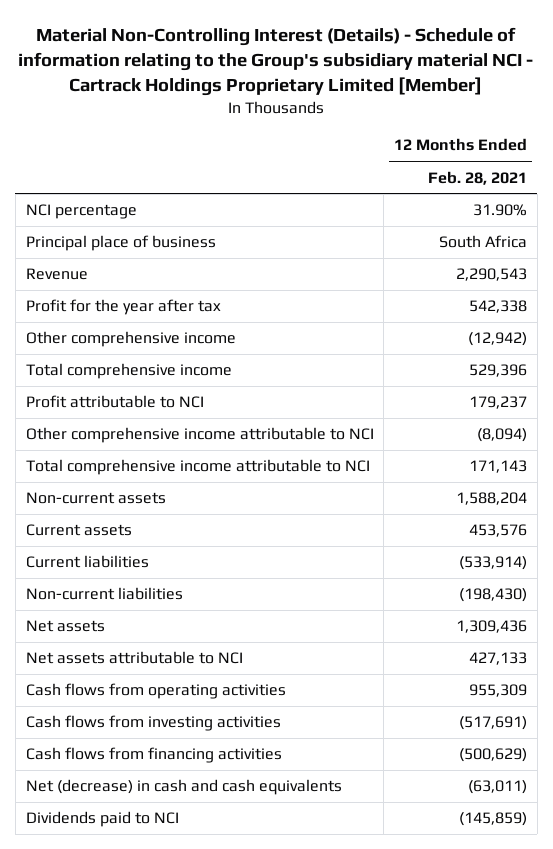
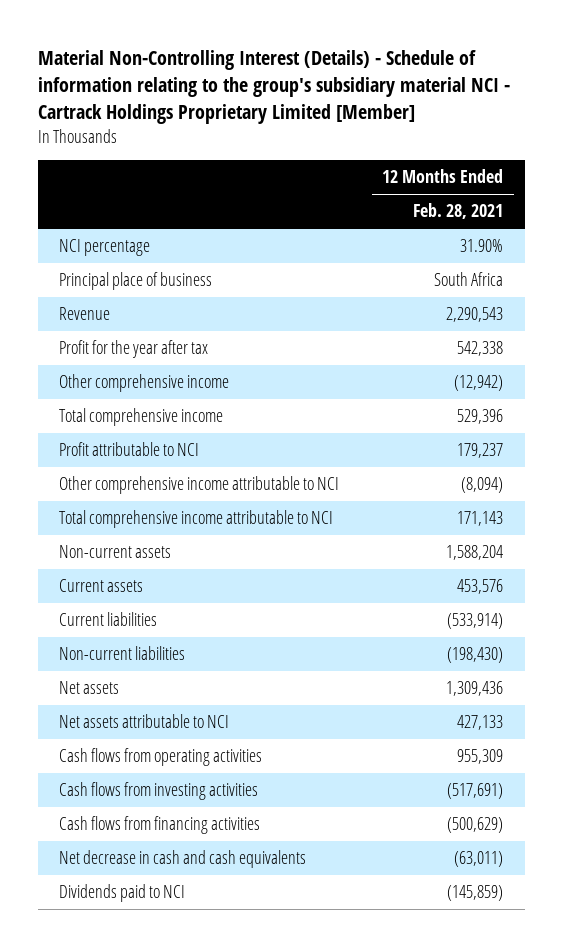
- Material Non-Controlling Interest (Details) - Schedule of information relating to the Group's subsidiary material NCI - Cartrack Holdings Proprietary Limited [Member]
+ Material Non-Controlling Interest (Details) - Schedule of information relating to the group's subsidiary material NCI - Cartrack Holdings Proprietary Limited [Member]
- Net (decrease) in cash and cash equivalents | (63,011)
+ Net decrease in cash and cash equivalents | (63,011)

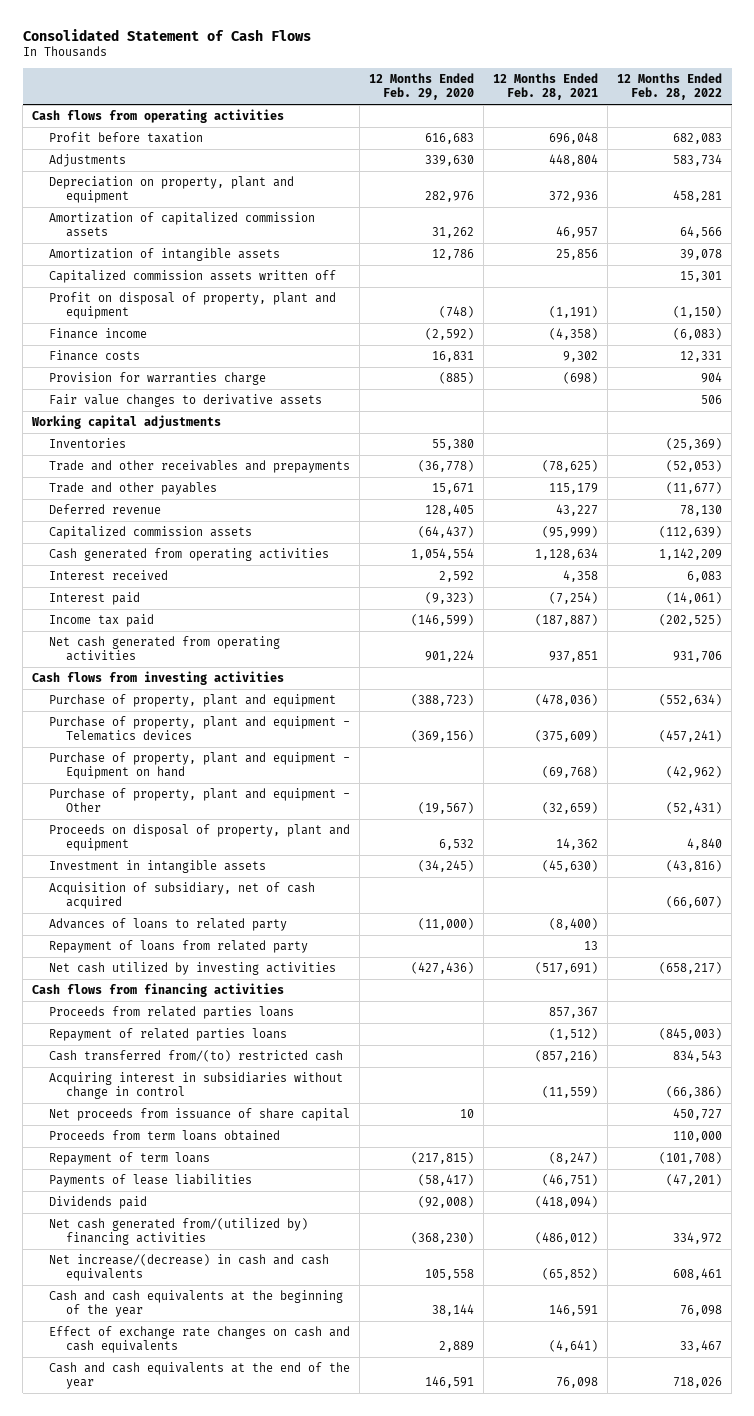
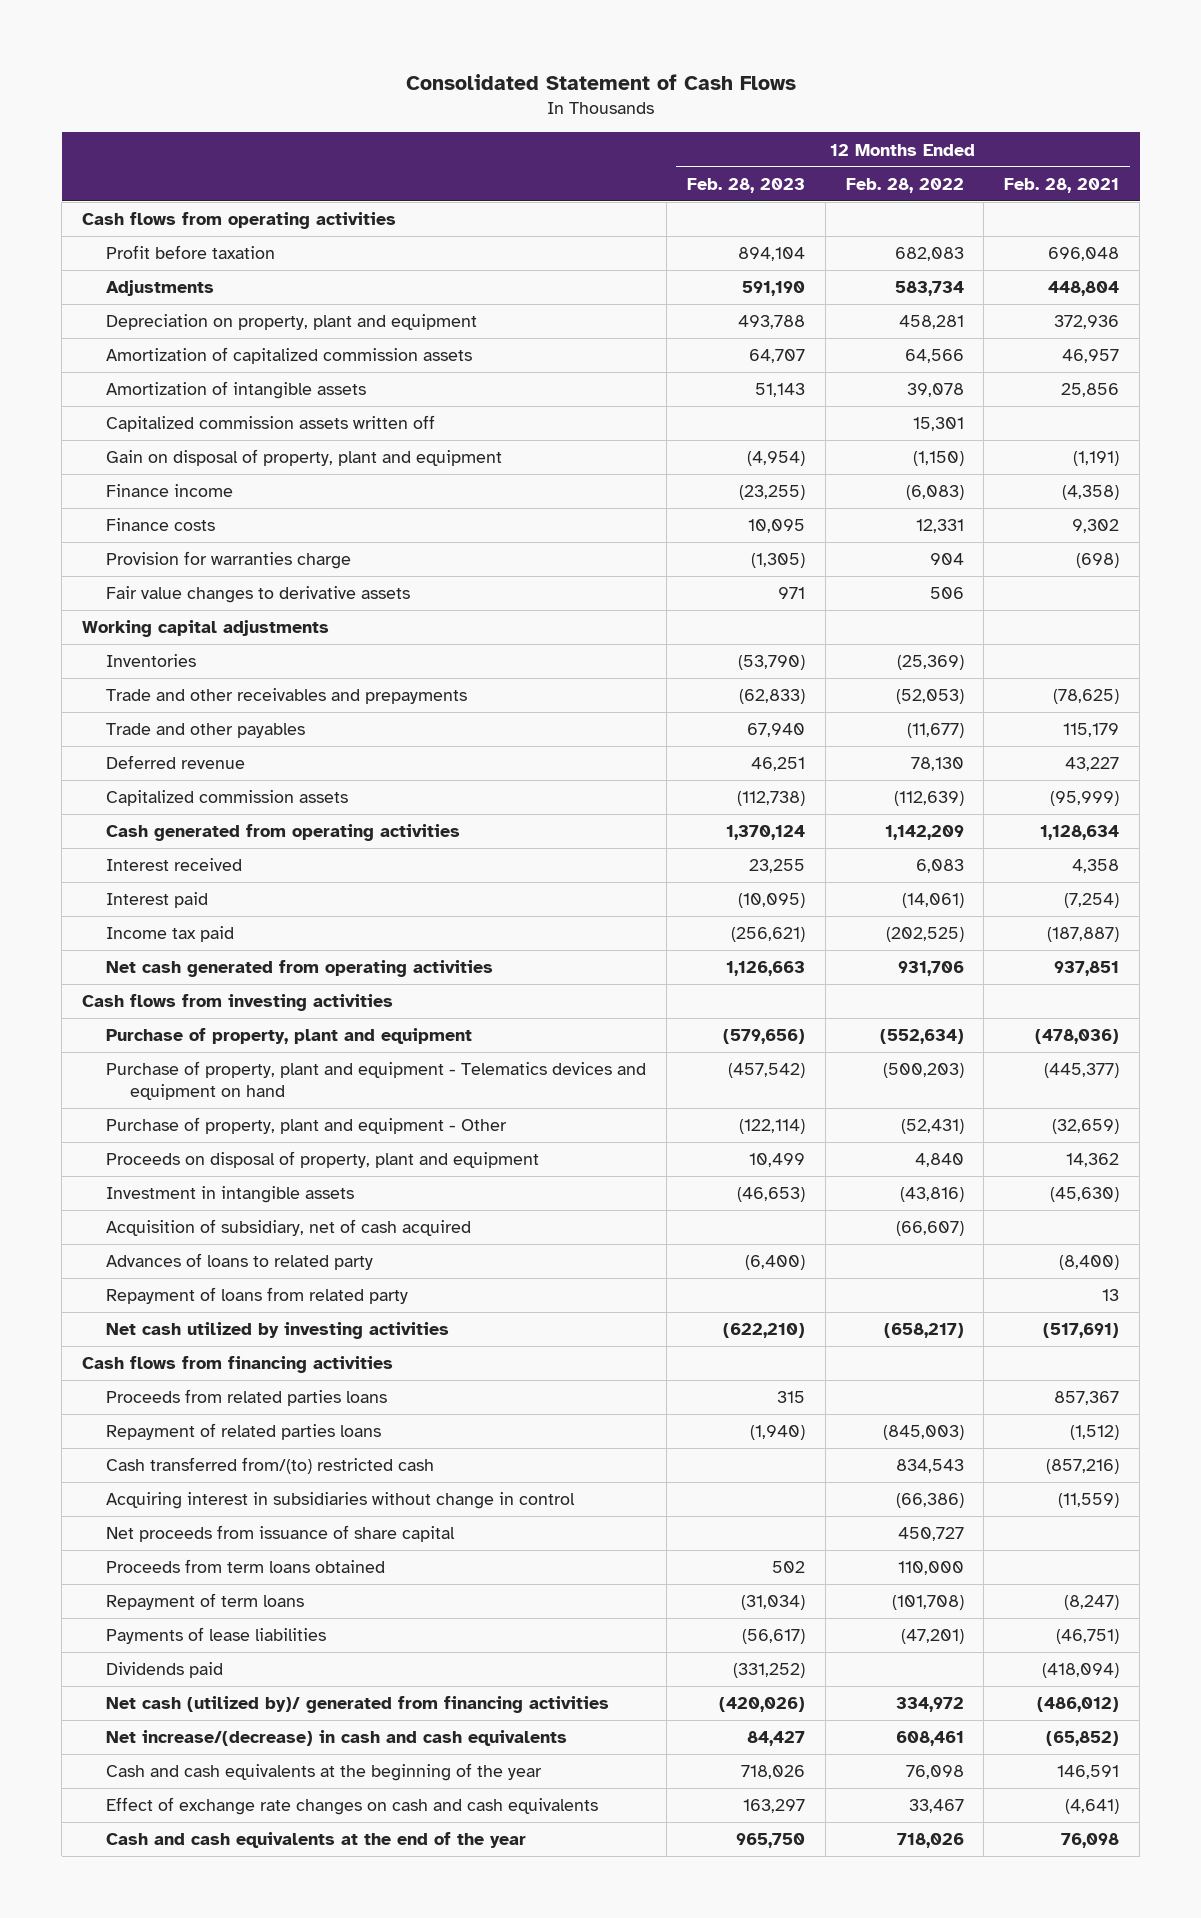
- | 12 Months Ended Feb. 29, 2020 | 12 Months Ended Feb. 28, 2021 | 12 Months Ended Feb. 28, 2022
+ | 12 Months Ended Feb. 28, 2023 | 12 Months Ended Feb. 28, 2022 | 12 Months Ended Feb. 28, 2021
- Profit on disposal of property, plant and equipment | (748) | (1,191) | (1,150)
+ Gain on disposal of property, plant and equipment | (4,954) | (1,150) | (1,191)
- Purchase of property, plant and equipment - Telematics devices | (369,156) | (375,609) | (457,241)
- Purchase of property, plant and equipment - Equipment on hand | | (69,768) | (42,962)
+ Purchase of property, plant and equipment - Telematics devices and equipment on hand | (457,542) | (500,203) | (445,377)
- Net cash generated from/(utilized by) financing activities | (368,230) | (486,012) | 334,972
+ Net cash (utilized by)/ generated from financing activities | (420,026) | 334,972 | (486,012)

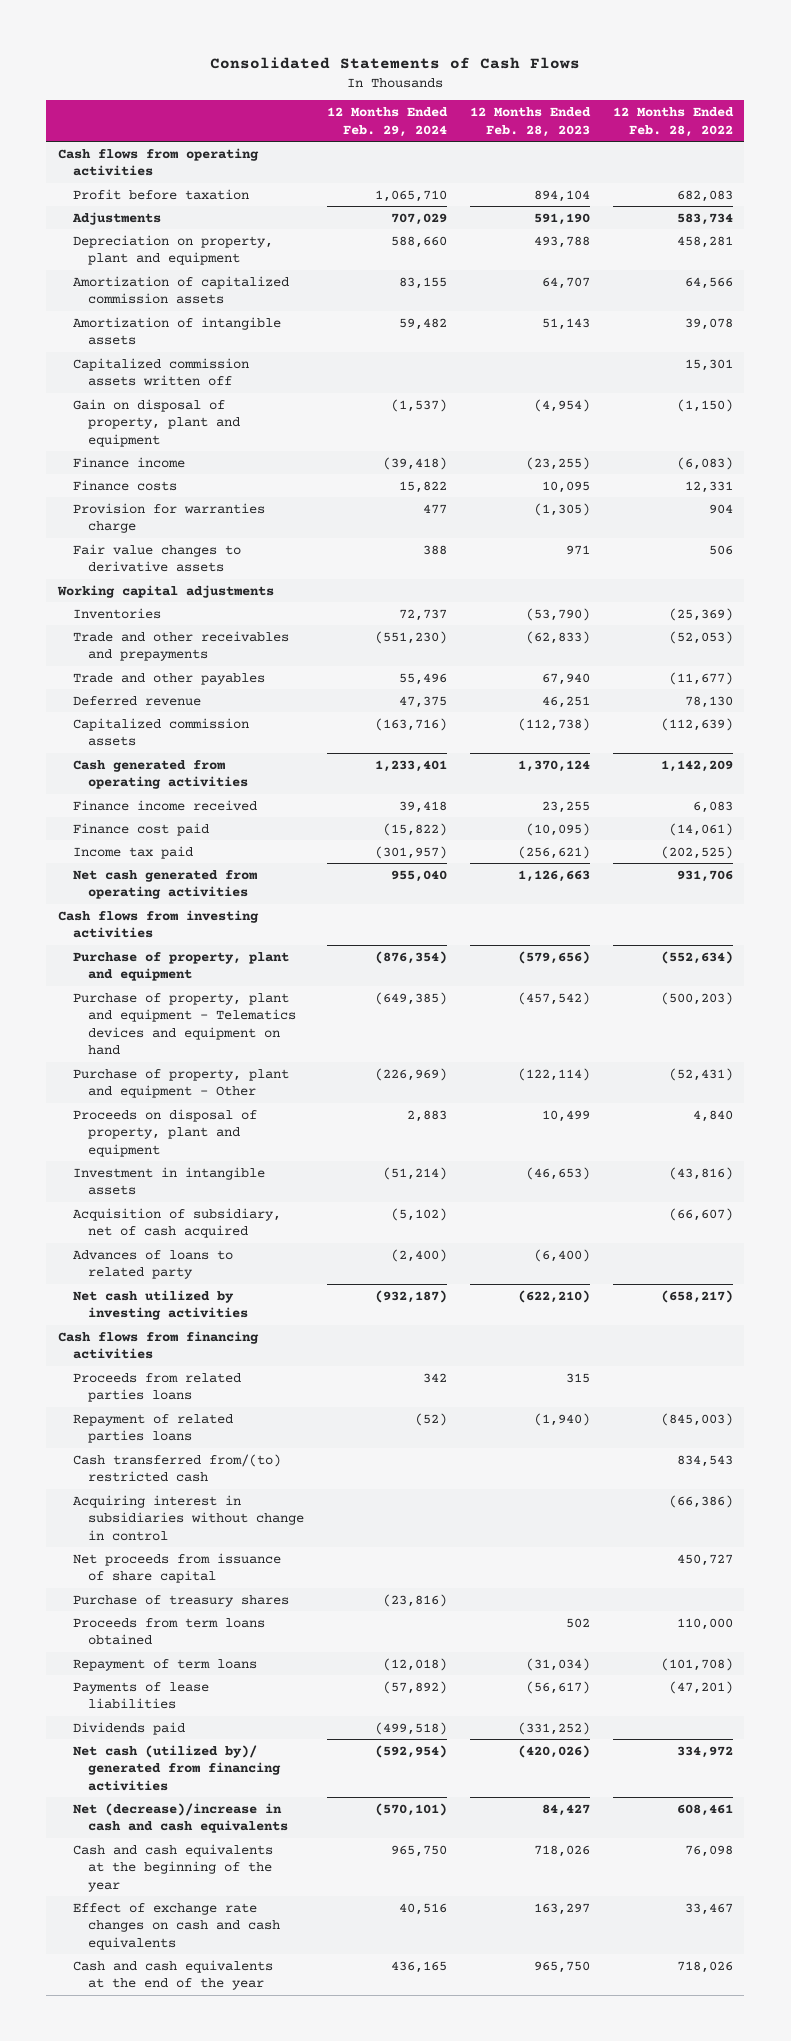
- Consolidated Statement of Cash Flows
+ Consolidated Statements of Cash Flows
- | 12 Months Ended Feb. 28, 2023 | 12 Months Ended Feb. 28, 2022 | 12 Months Ended Feb. 28, 2021
+ | 12 Months Ended Feb. 29, 2024 | 12 Months Ended Feb. 28, 2023 | 12 Months Ended Feb. 28, 2022
- Interest received | 23,255 | 6,083 | 4,358
- Interest paid | (10,095) | (14,061) | (7,254)
+ Finance income received | 39,418 | 23,255 | 6,083
+ Finance cost paid | (15,822) | (10,095) | (14,061)
- Repayment of loans from related party | | | 13
+ Purchase of treasury shares | (23,816) | |
- Net increase/(decrease) in cash and cash equivalents | 84,427 | 608,461 | (65,852)
+ Net (decrease)/increase in cash and cash equivalents | (570,101) | 84,427 | 608,461

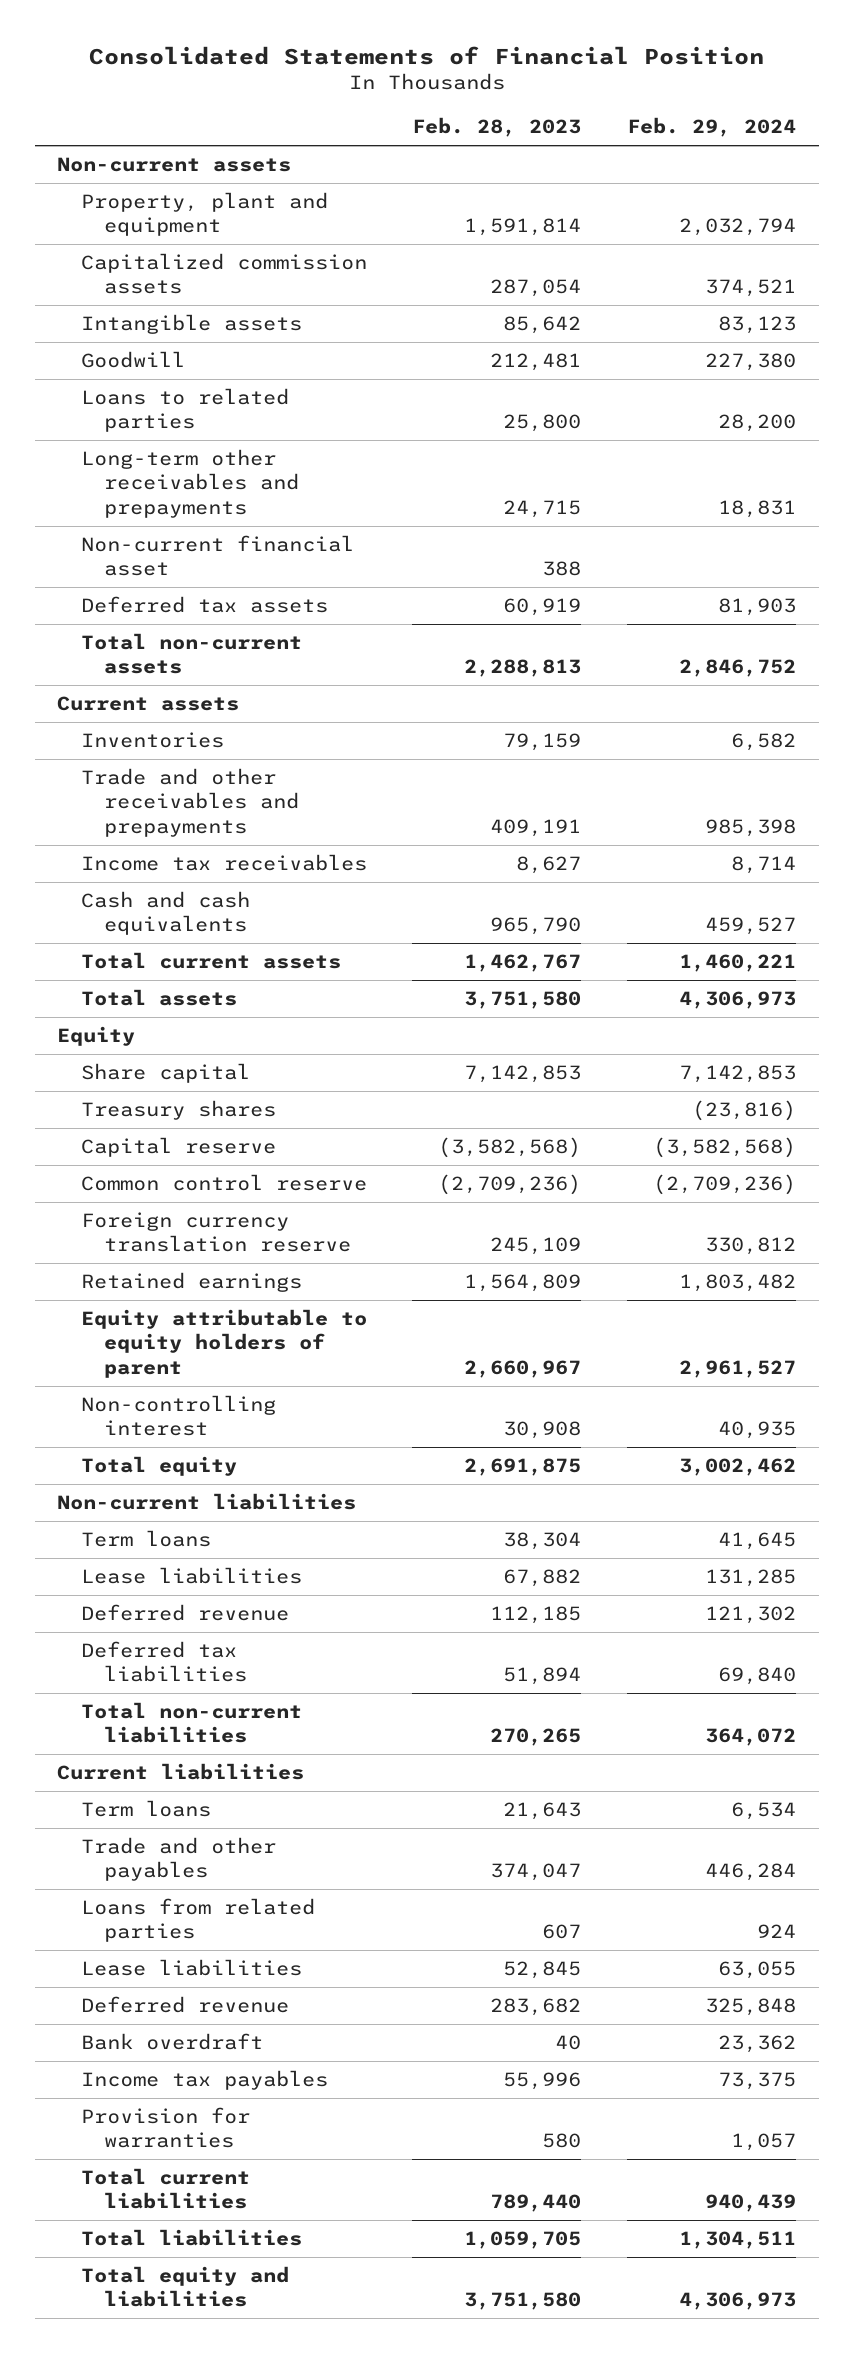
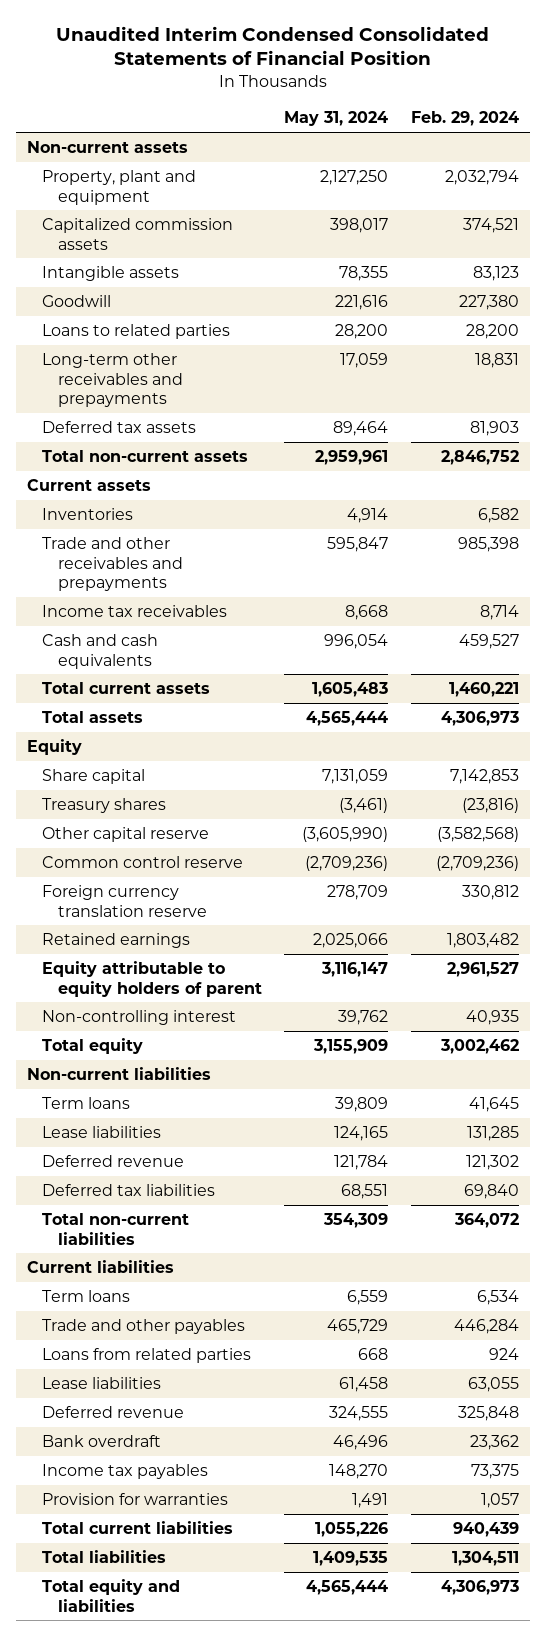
- Consolidated Statements of Financial Position
+ Unaudited Interim Condensed Consolidated Statements of Financial Position
- | Feb. 28, 2023 | Feb. 29, 2024
+ | May 31, 2024 | Feb. 29, 2024
- Non-current financial asset | 388 |
- Capital reserve | (3,582,568) | (3,582,568)
+ Other capital reserve | (3,605,990) | (3,582,568)

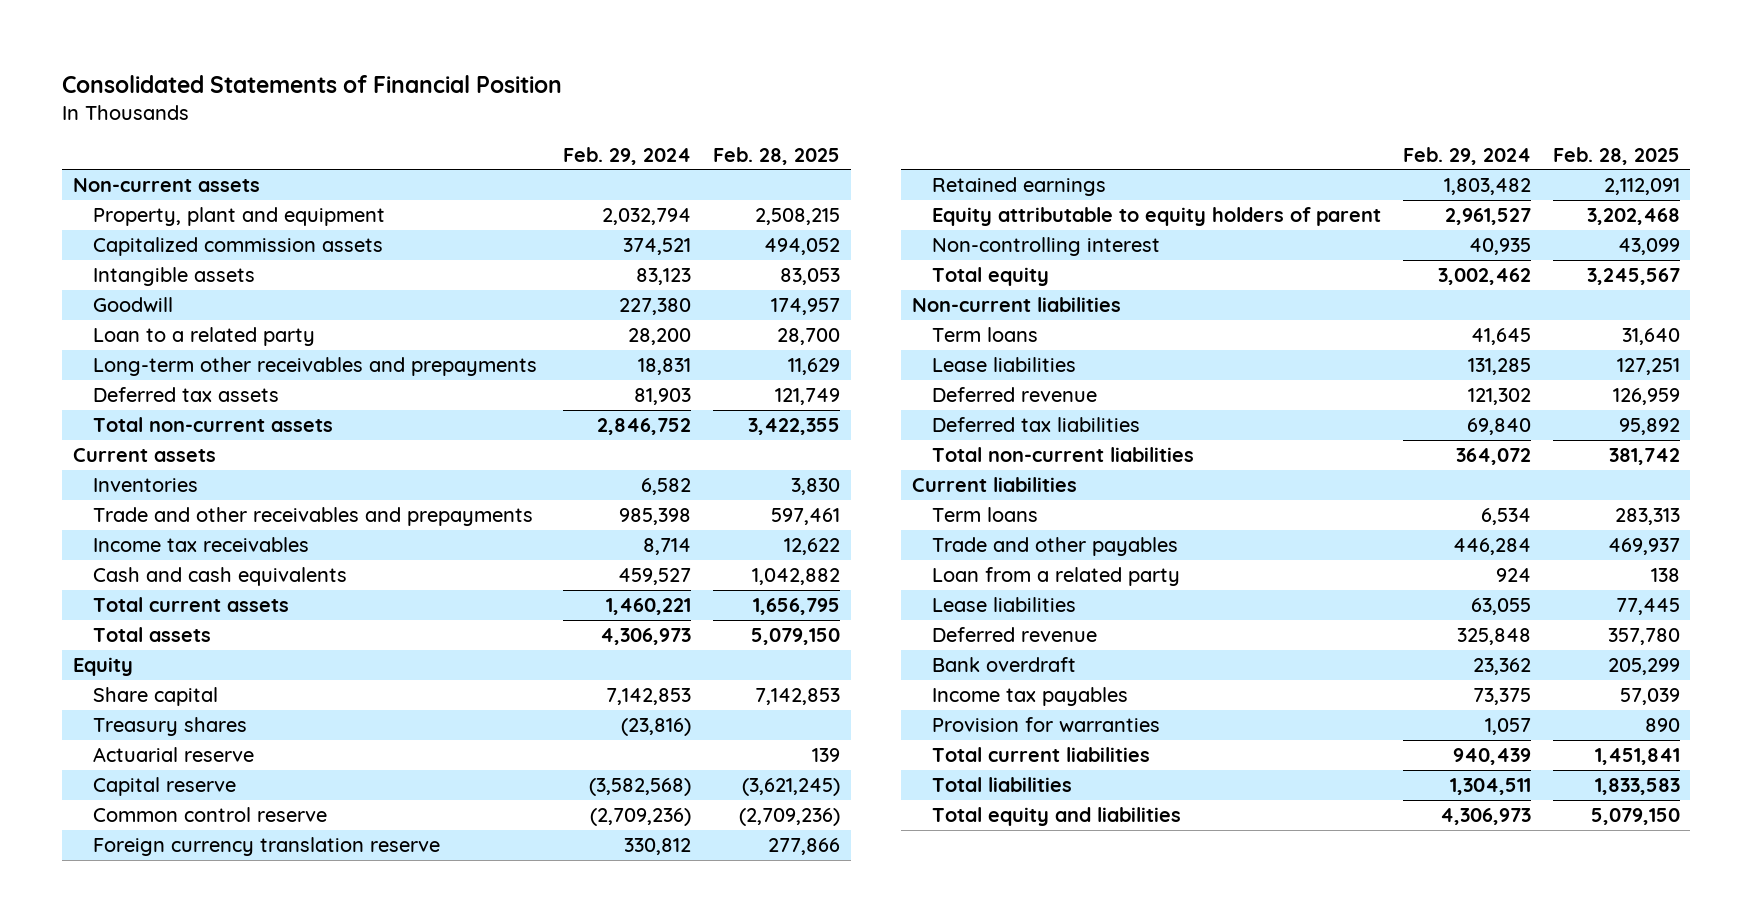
- Unaudited Interim Condensed Consolidated Statements of Financial Position
+ Consolidated Statements of Financial Position
- | May 31, 2024 | Feb. 29, 2024
+ | Feb. 29, 2024 | Feb. 28, 2025
- Loans to related parties | 28,200 | 28,200
+ Loan to a related party | 28,200 | 28,700
- Other capital reserve | (3,605,990) | (3,582,568)
+ Actuarial reserve | | 139
+ Capital reserve | (3,582,568) | (3,621,245)
- Loans from related parties | 668 | 924
+ Loan from a related party | 924 | 138

